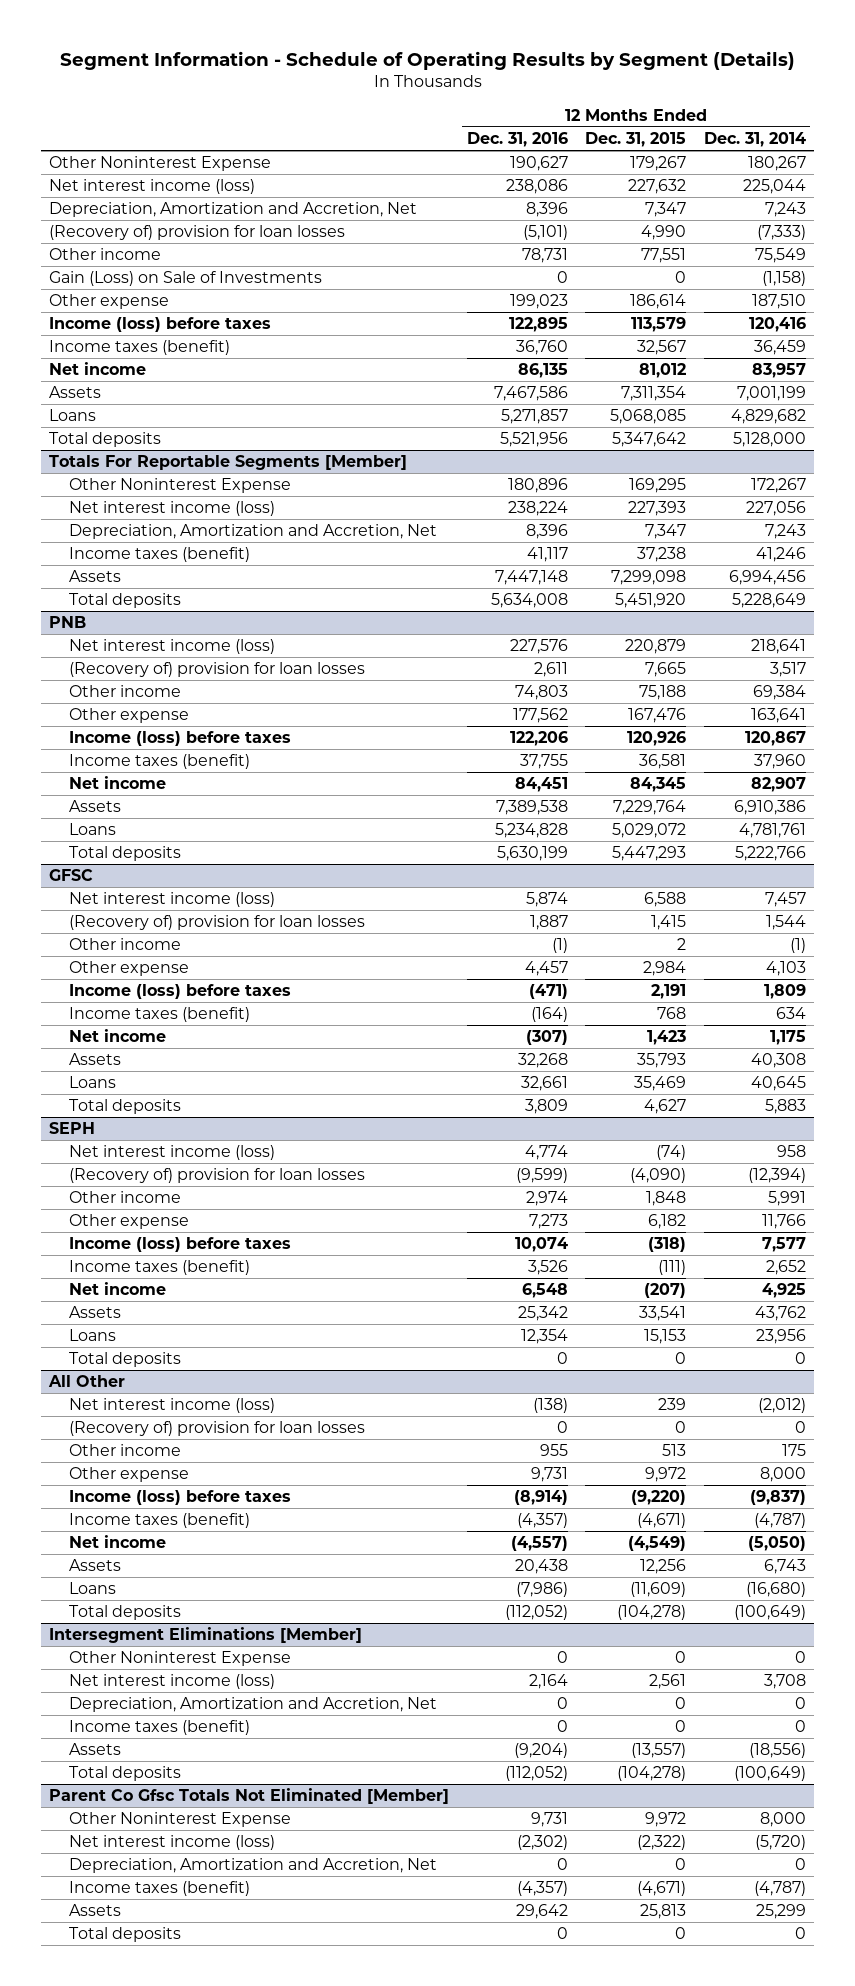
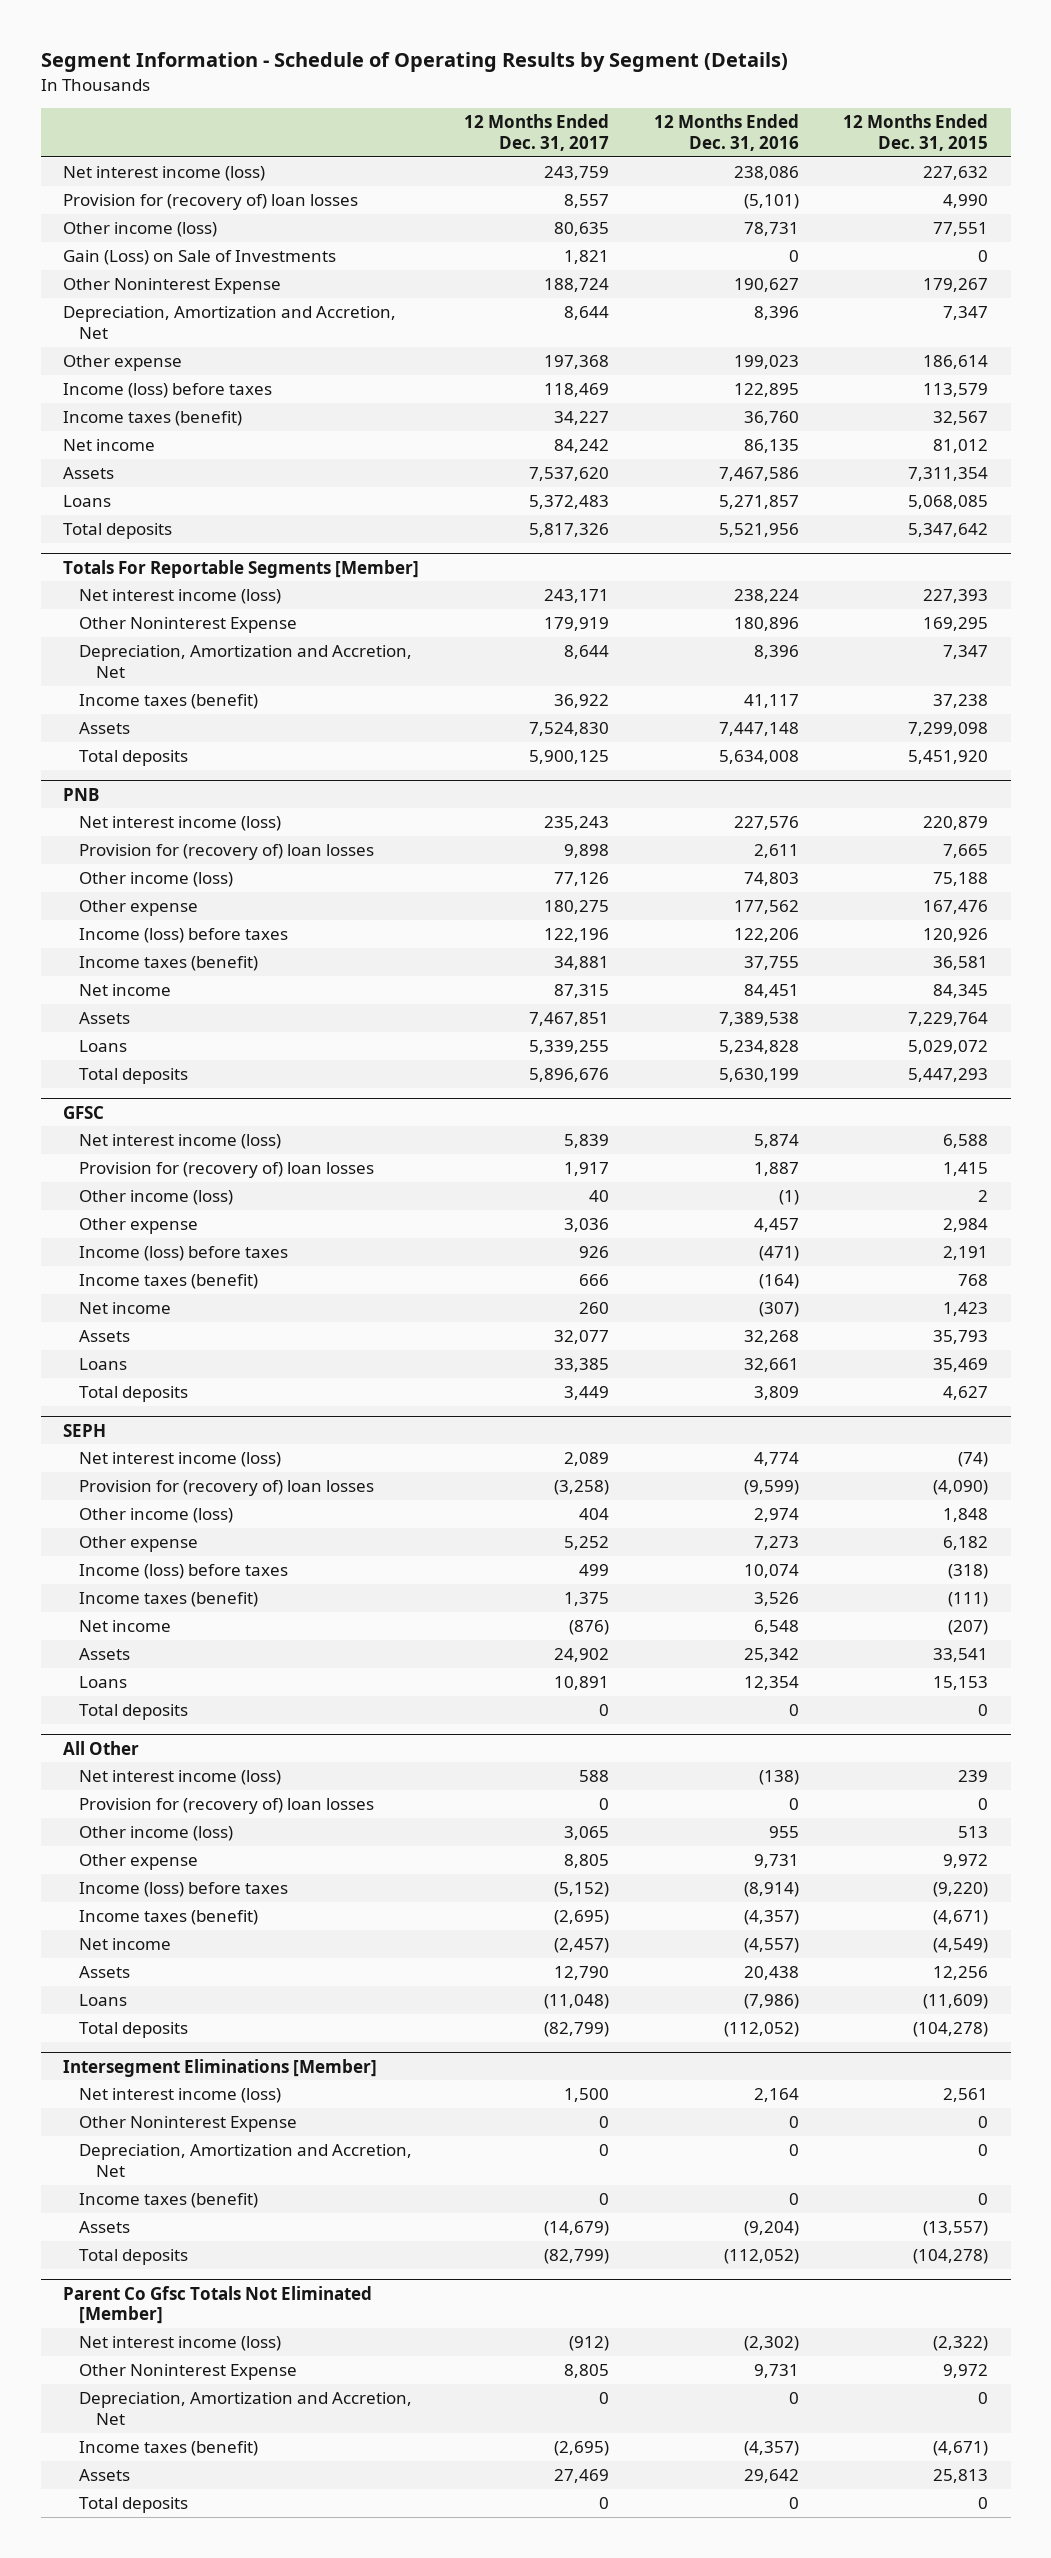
- | 12 Months Ended Dec. 31, 2016 | 12 Months Ended Dec. 31, 2015 | 12 Months Ended Dec. 31, 2014
+ | 12 Months Ended Dec. 31, 2017 | 12 Months Ended Dec. 31, 2016 | 12 Months Ended Dec. 31, 2015
- (Recovery of) provision for loan losses | (5,101) | 4,990 | (7,333)
- Other income | 78,731 | 77,551 | 75,549
+ Provision for (recovery of) loan losses | 8,557 | (5,101) | 4,990
+ Other income (loss) | 80,635 | 78,731 | 77,551
moved down: Other Noninterest Expense | 188,724 | 190,627 | 179,267
moved down: Depreciation, Amortization and Accretion, Net | 8,644 | 8,396 | 7,347
@ Totals For Reportable Segments [Member]
moved down: Other Noninterest Expense | 179,919 | 180,896 | 169,295
@ PNB
- (Recovery of) provision for loan losses | 2,611 | 7,665 | 3,517
- Other income | 74,803 | 75,188 | 69,384
+ Provision for (recovery of) loan losses | 9,898 | 2,611 | 7,665
+ Other income (loss) | 77,126 | 74,803 | 75,188
@ GFSC
- (Recovery of) provision for loan losses | 1,887 | 1,415 | 1,544
- Other income | (1) | 2 | (1)
+ Provision for (recovery of) loan losses | 1,917 | 1,887 | 1,415
+ Other income (loss) | 40 | (1) | 2
@ SEPH
- (Recovery of) provision for loan losses | (9,599) | (4,090) | (12,394)
- Other income | 2,974 | 1,848 | 5,991
+ Provision for (recovery of) loan losses | (3,258) | (9,599) | (4,090)
+ Other income (loss) | 404 | 2,974 | 1,848
@ All Other
- (Recovery of) provision for loan losses | 0 | 0 | 0
- Other income | 955 | 513 | 175
+ Provision for (recovery of) loan losses | 0 | 0 | 0
+ Other income (loss) | 3,065 | 955 | 513
@ Intersegment Eliminations [Member]
moved down: Other Noninterest Expense | 0 | 0 | 0
@ Parent Co Gfsc Totals Not Eliminated [Member]
moved down: Other Noninterest Expense | 8,805 | 9,731 | 9,972

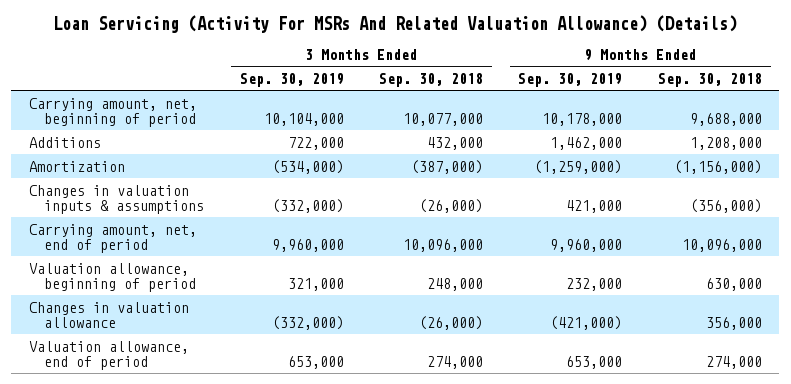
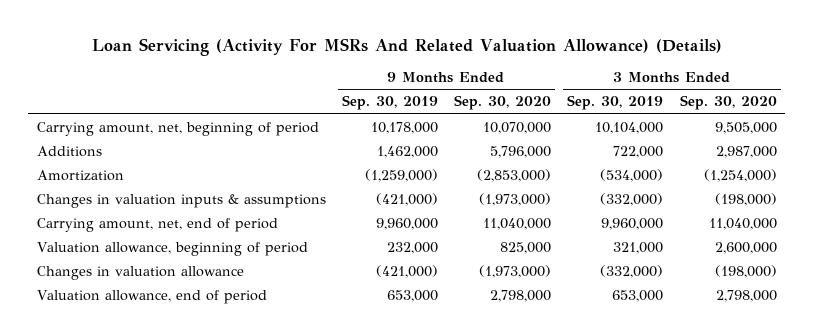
- | 3 Months Ended Sep. 30, 2019 | 3 Months Ended Sep. 30, 2018 | 9 Months Ended Sep. 30, 2019 | 9 Months Ended Sep. 30, 2018
+ | 9 Months Ended Sep. 30, 2019 | 9 Months Ended Sep. 30, 2020 | 3 Months Ended Sep. 30, 2019 | 3 Months Ended Sep. 30, 2020
- Changes in valuation inputs & assumptions | (332,000) | (26,000) | 421,000 | (356,000)
+ Changes in valuation inputs & assumptions | (421,000) | (1,973,000) | (332,000) | (198,000)

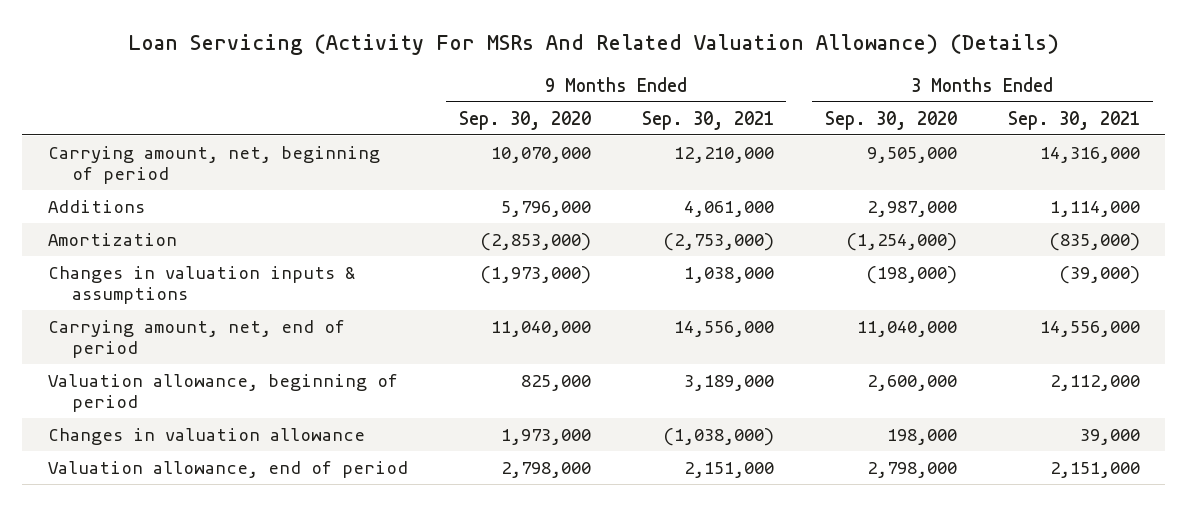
- | 9 Months Ended Sep. 30, 2019 | 9 Months Ended Sep. 30, 2020 | 3 Months Ended Sep. 30, 2019 | 3 Months Ended Sep. 30, 2020
+ | 9 Months Ended Sep. 30, 2020 | 9 Months Ended Sep. 30, 2021 | 3 Months Ended Sep. 30, 2020 | 3 Months Ended Sep. 30, 2021
- Changes in valuation allowance | (421,000) | (1,973,000) | (332,000) | (198,000)
+ Changes in valuation allowance | 1,973,000 | (1,038,000) | 198,000 | 39,000

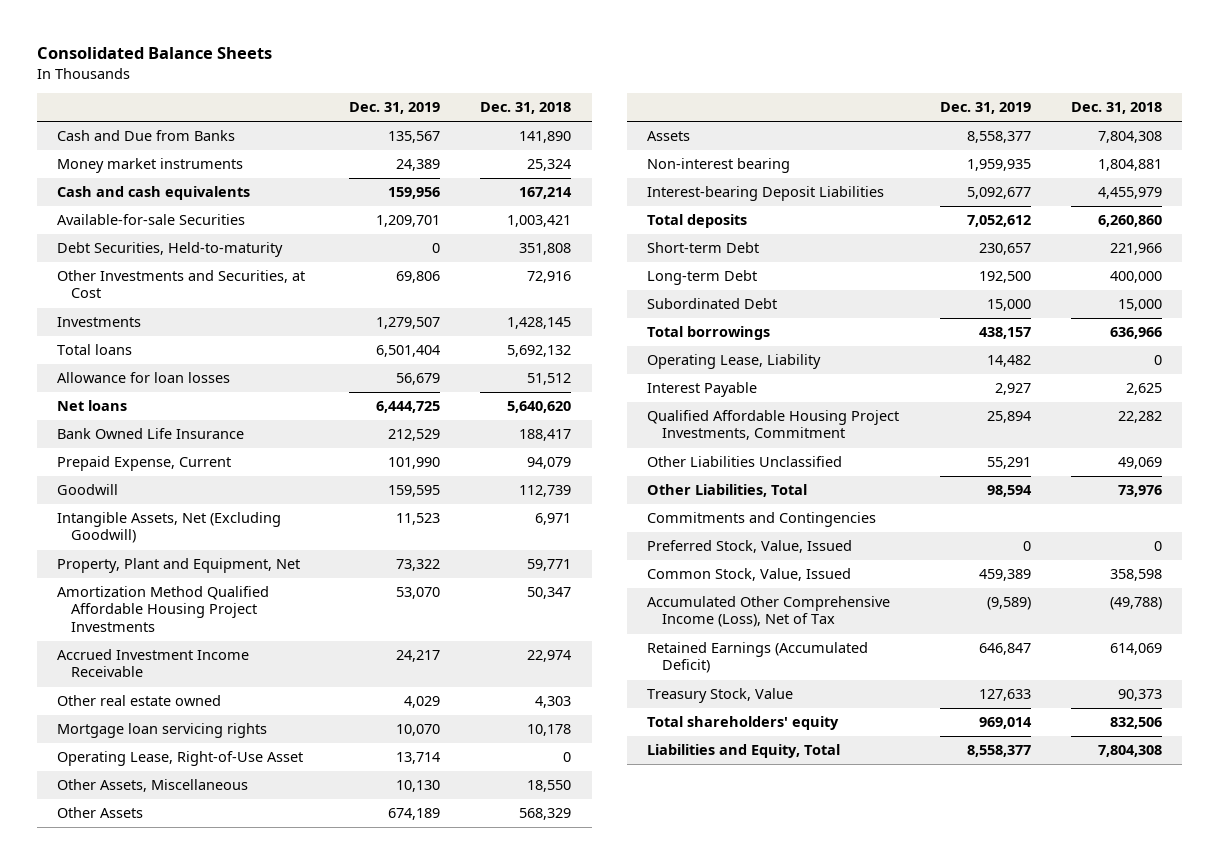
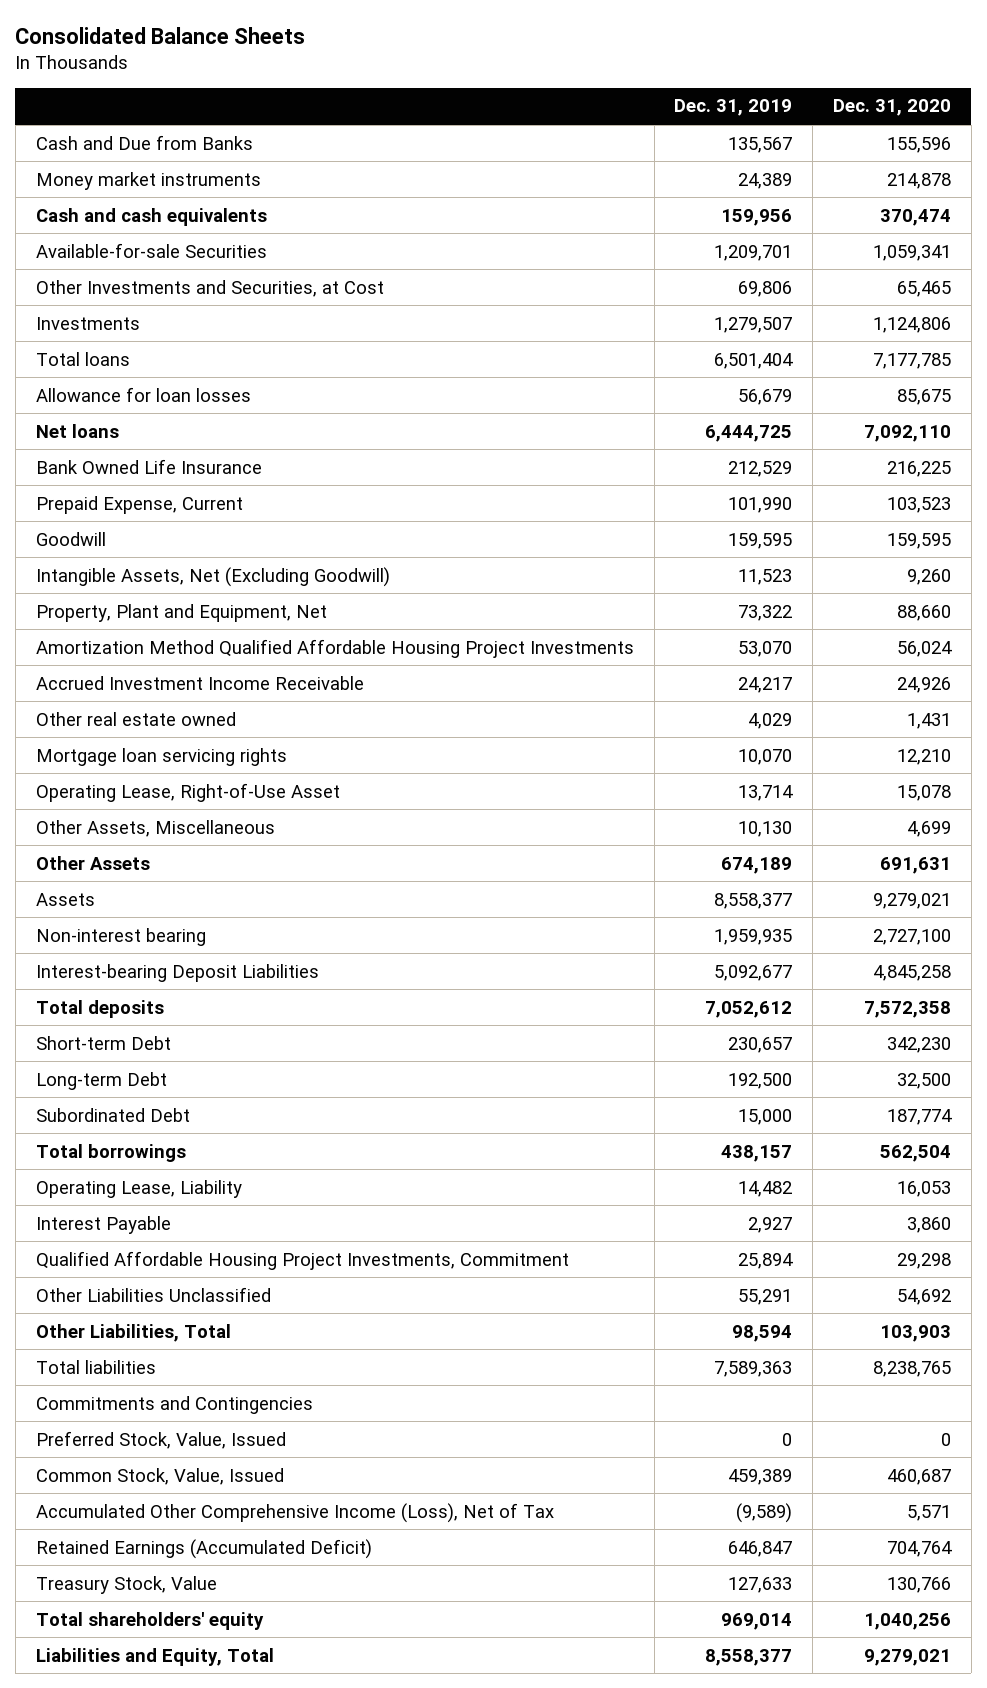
- | Dec. 31, 2019 | Dec. 31, 2018
+ | Dec. 31, 2019 | Dec. 31, 2020
- Debt Securities, Held-to-maturity | 0 | 351,808
+ Total liabilities | 7,589,363 | 8,238,765

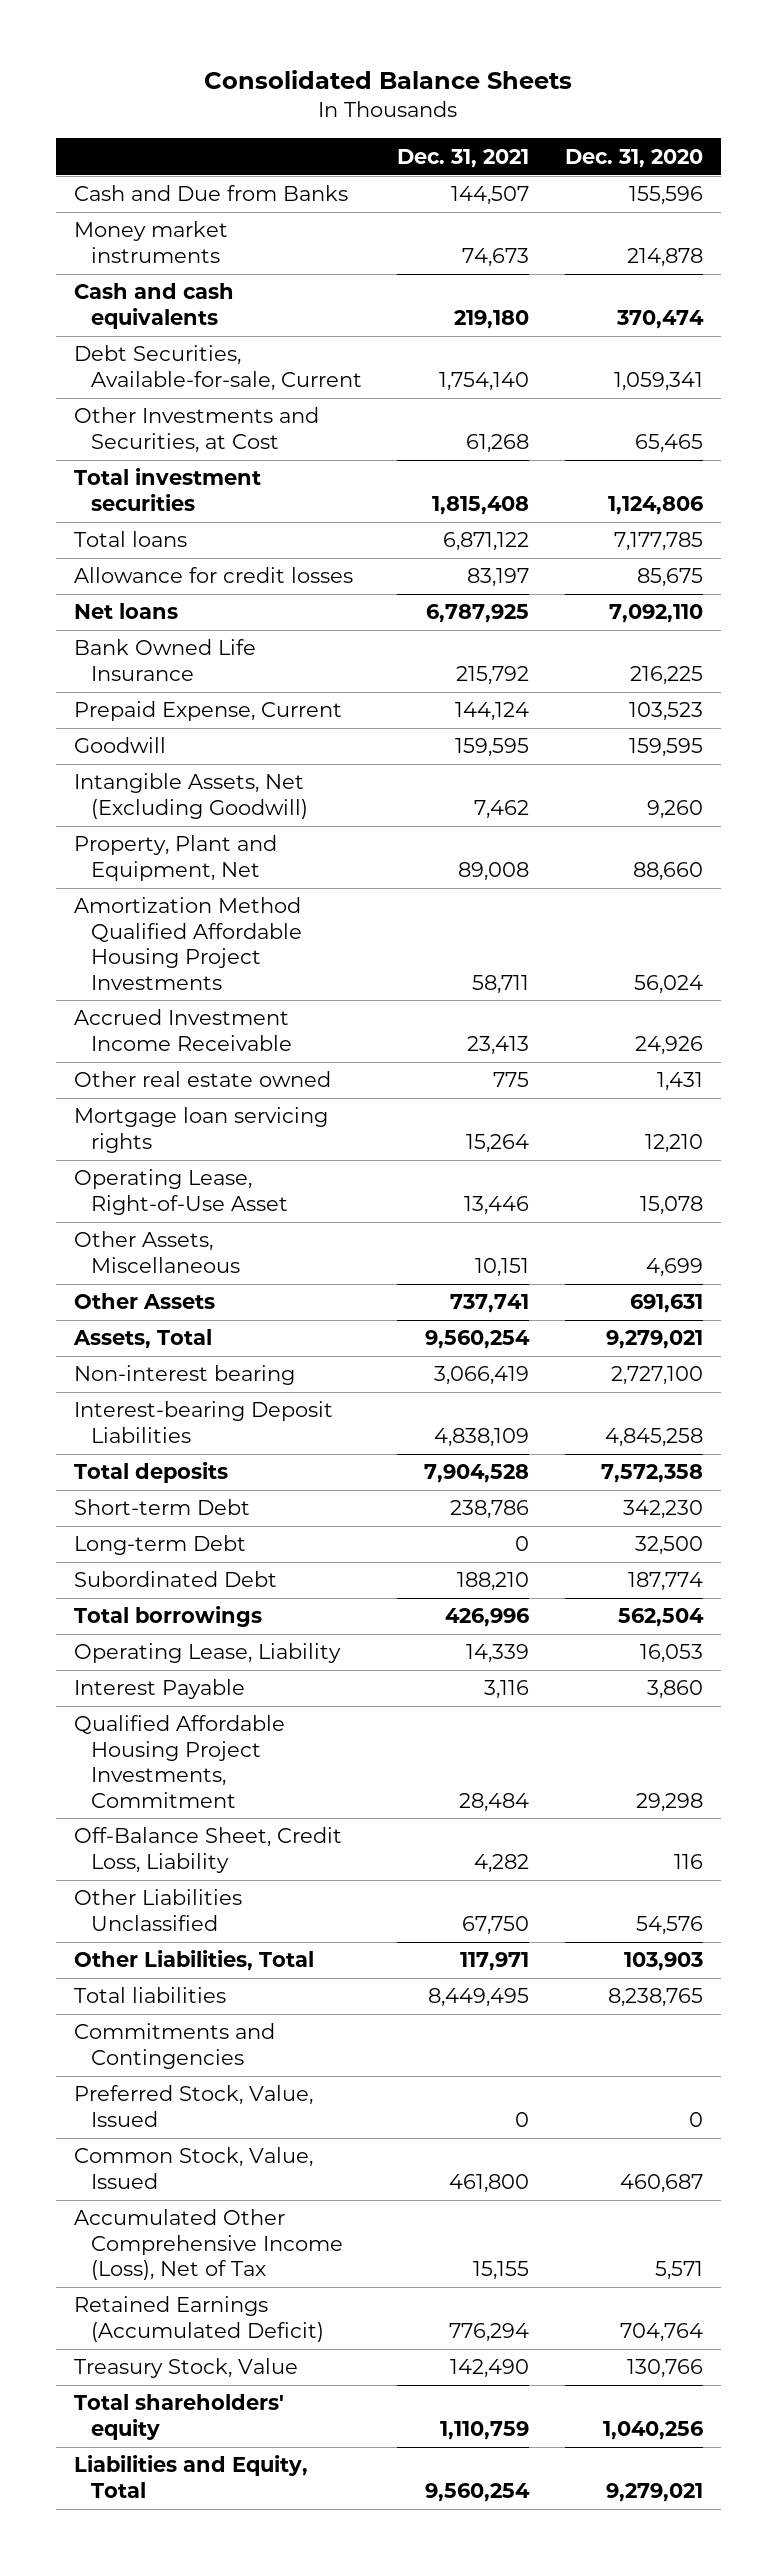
- | Dec. 31, 2019 | Dec. 31, 2020
+ | Dec. 31, 2021 | Dec. 31, 2020
- Available-for-sale Securities | 1,209,701 | 1,059,341
+ Debt Securities, Available-for-sale, Current | 1,754,140 | 1,059,341
- Investments | 1,279,507 | 1,124,806
+ Total investment securities | 1,815,408 | 1,124,806
- Allowance for loan losses | 56,679 | 85,675
+ Allowance for credit losses | 83,197 | 85,675
- Assets | 8,558,377 | 9,279,021
+ Assets, Total | 9,560,254 | 9,279,021
- Other Liabilities Unclassified | 55,291 | 54,692
+ Off-Balance Sheet, Credit Loss, Liability | 4,282 | 116
+ Other Liabilities Unclassified | 67,750 | 54,576

